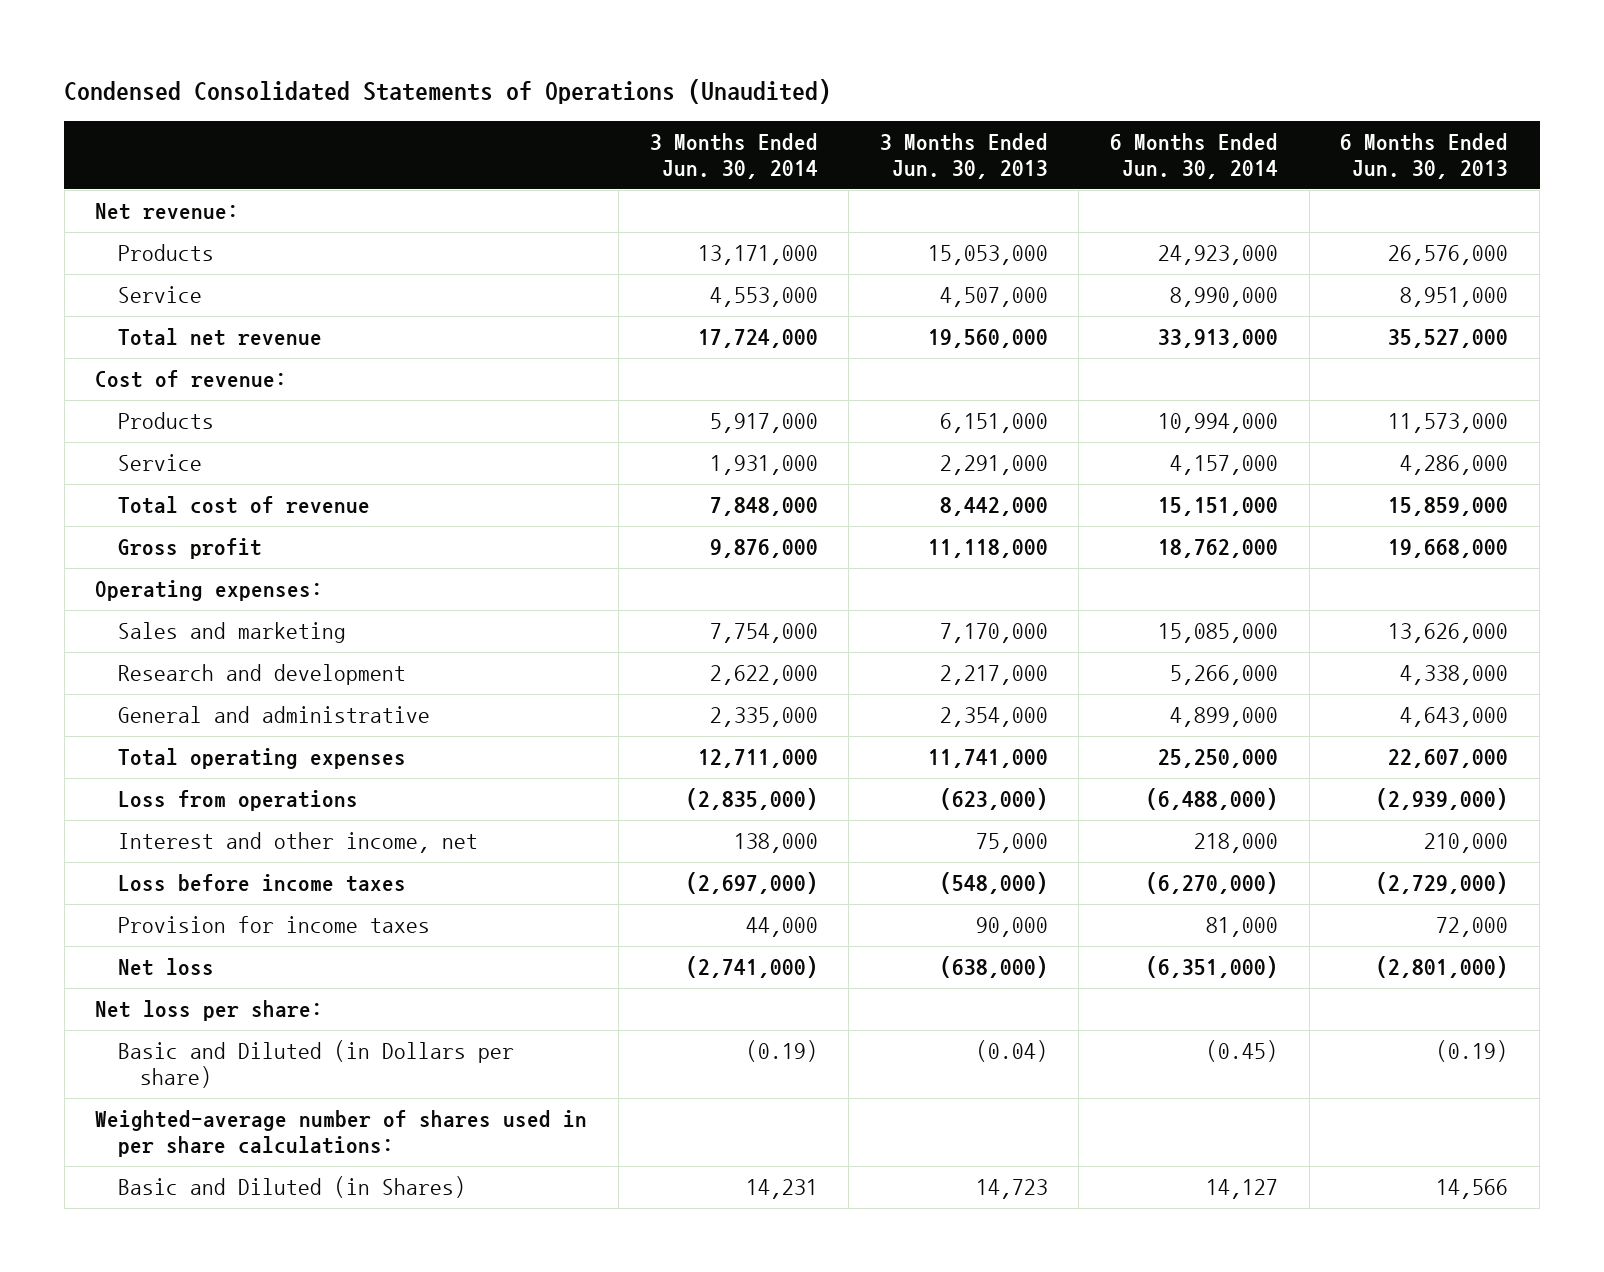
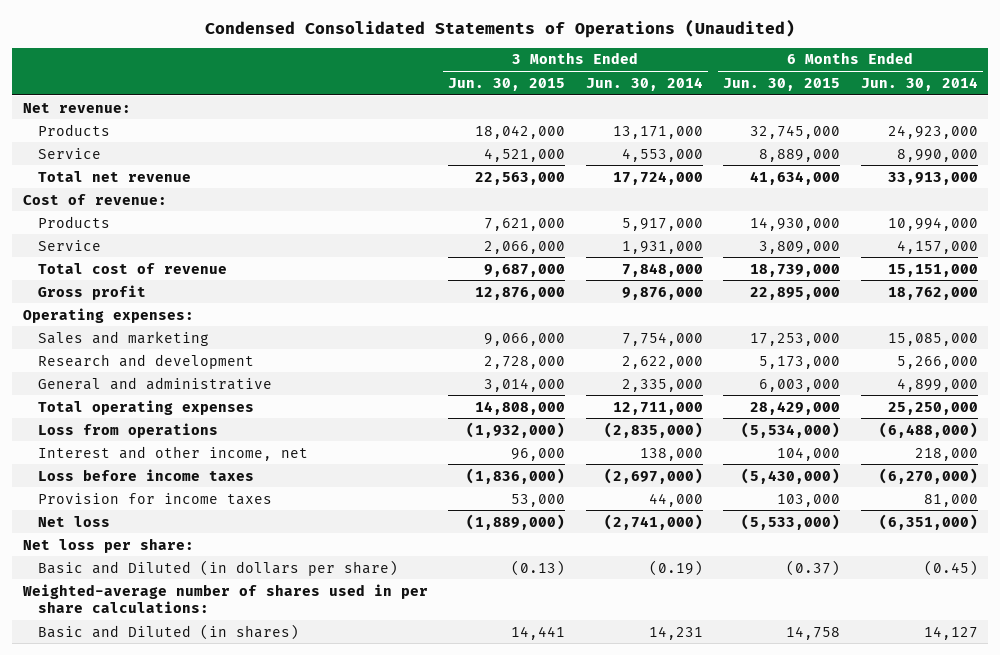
- | 3 Months Ended Jun. 30, 2014 | 3 Months Ended Jun. 30, 2013 | 6 Months Ended Jun. 30, 2014 | 6 Months Ended Jun. 30, 2013
+ | 3 Months Ended Jun. 30, 2015 | 3 Months Ended Jun. 30, 2014 | 6 Months Ended Jun. 30, 2015 | 6 Months Ended Jun. 30, 2014
- Basic and Diluted (in Dollars per share) | (0.19) | (0.04) | (0.45) | (0.19)
+ Basic and Diluted (in dollars per share) | (0.13) | (0.19) | (0.37) | (0.45)
- Basic and Diluted (in Shares) | 14,231 | 14,723 | 14,127 | 14,566
+ Basic and Diluted (in shares) | 14,441 | 14,231 | 14,758 | 14,127

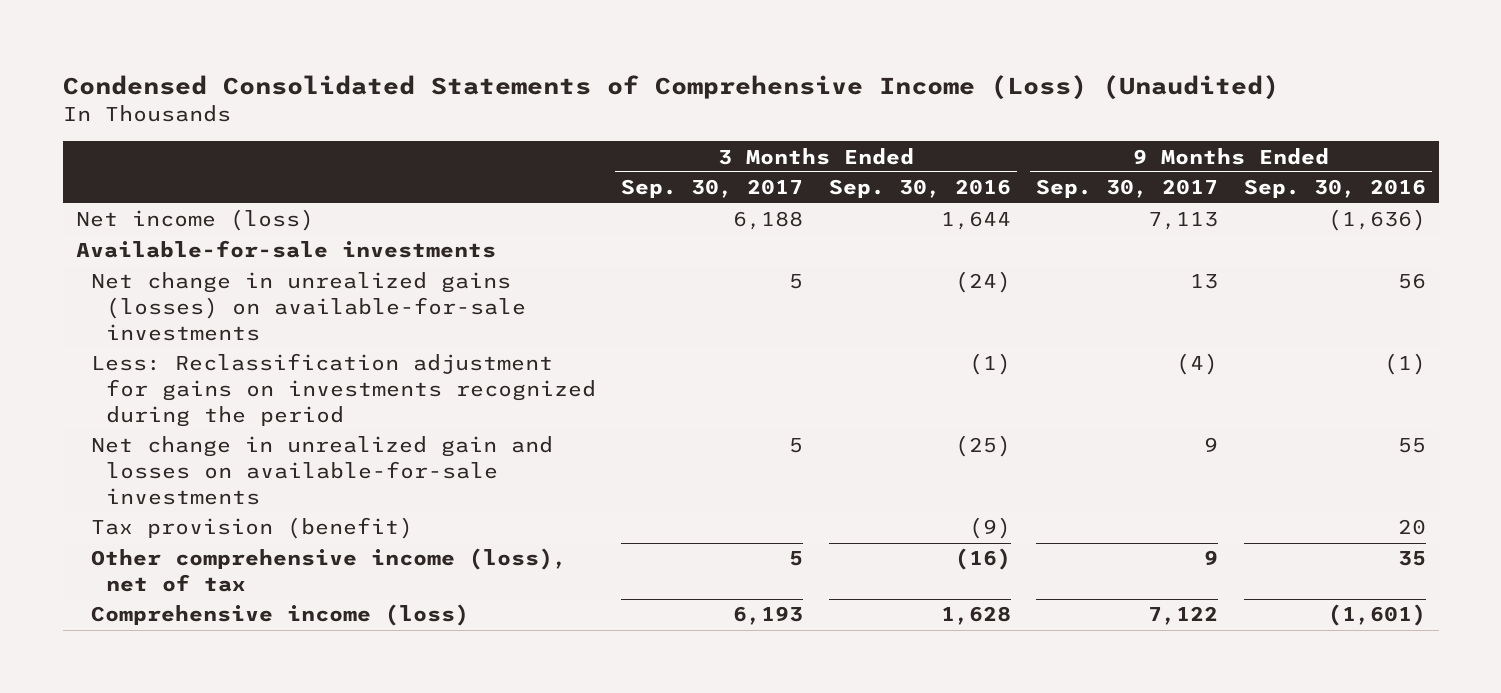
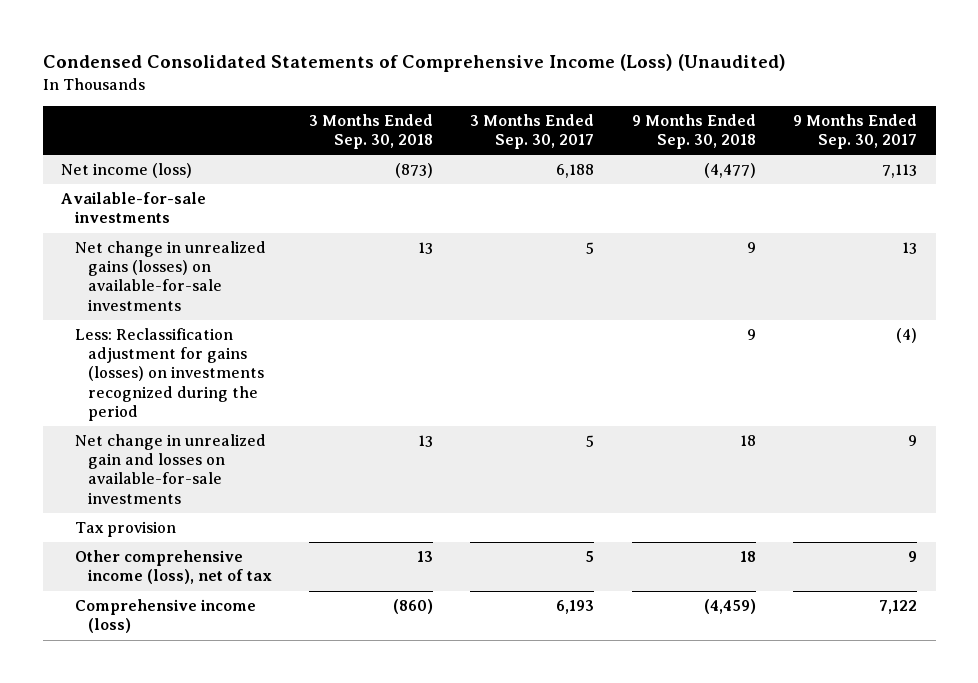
- | 3 Months Ended Sep. 30, 2017 | 3 Months Ended Sep. 30, 2016 | 9 Months Ended Sep. 30, 2017 | 9 Months Ended Sep. 30, 2016
+ | 3 Months Ended Sep. 30, 2018 | 3 Months Ended Sep. 30, 2017 | 9 Months Ended Sep. 30, 2018 | 9 Months Ended Sep. 30, 2017
- Less: Reclassification adjustment for gains on investments recognized during the period | | (1) | (4) | (1)
+ Less: Reclassification adjustment for gains (losses) on investments recognized during the period | | | 9 | (4)
- Tax provision (benefit) | | (9) | | 20
+ Tax provision

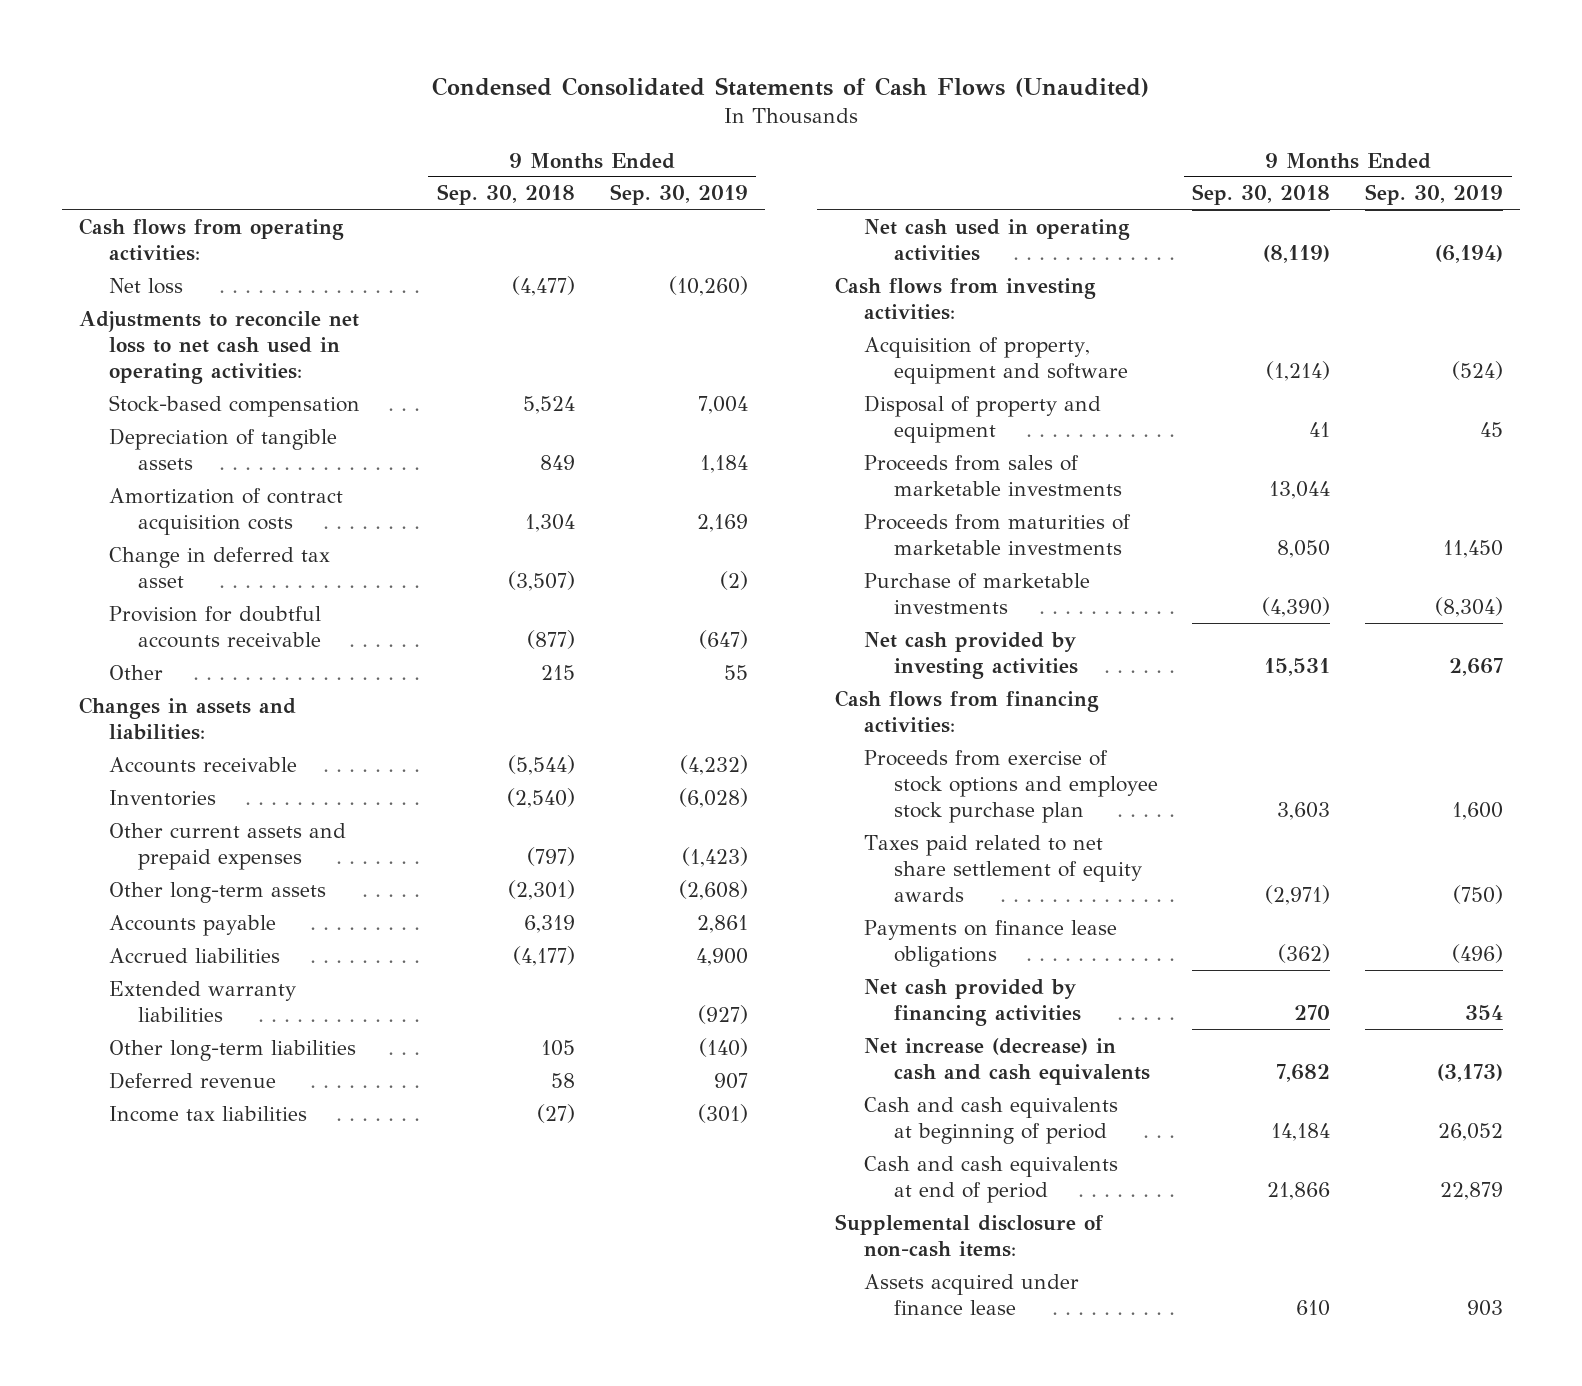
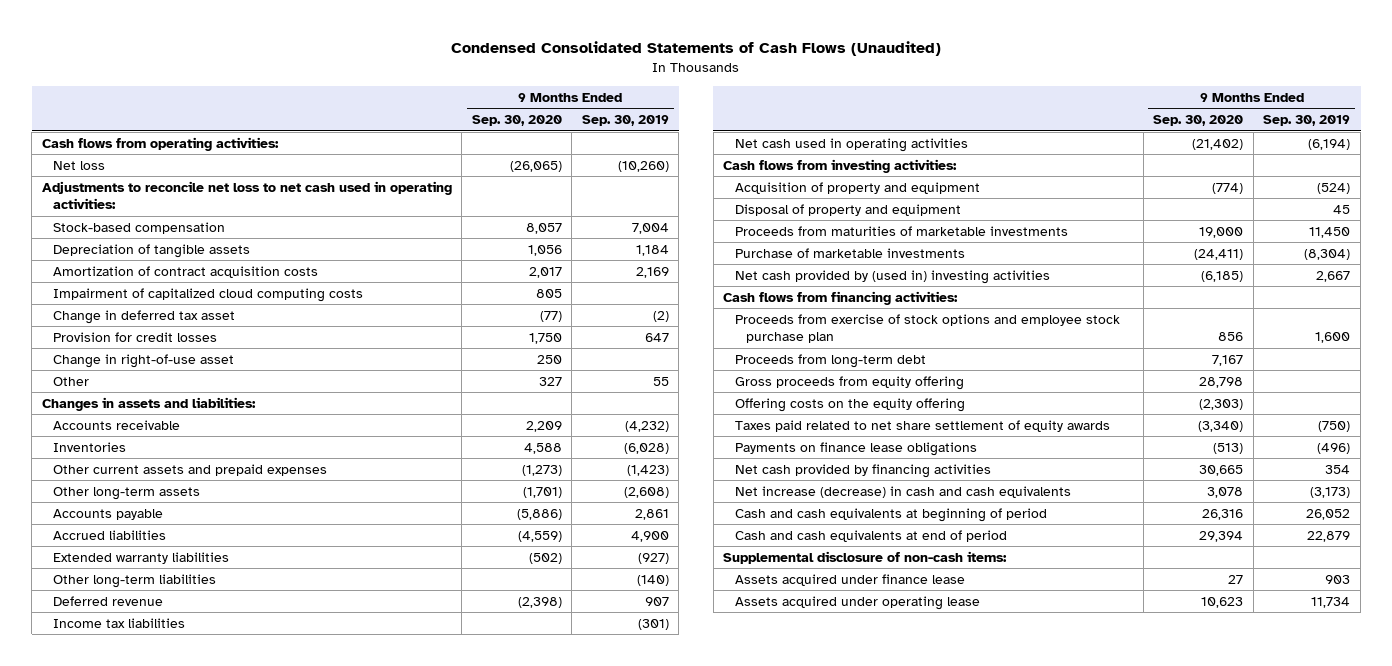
- | 9 Months Ended Sep. 30, 2018 | 9 Months Ended Sep. 30, 2019
+ | 9 Months Ended Sep. 30, 2020 | 9 Months Ended Sep. 30, 2019
+ Impairment of capitalized cloud computing costs | 805 |
- Provision for doubtful accounts receivable | (877) | (647)
+ Provision for credit losses | 1,750 | 647
+ Change in right-of-use asset | 250 |
- Acquisition of property, equipment and software | (1,214) | (524)
+ Acquisition of property and equipment | (774) | (524)
- Proceeds from sales of marketable investments | 13,044 |
- Net cash provided by investing activities | 15,531 | 2,667
+ Net cash provided by (used in) investing activities | (6,185) | 2,667
+ Proceeds from long-term debt | 7,167 |
+ Gross proceeds from equity offering | 28,798 |
+ Offering costs on the equity offering | (2,303) |
+ Assets acquired under operating lease | 10,623 | 11,734

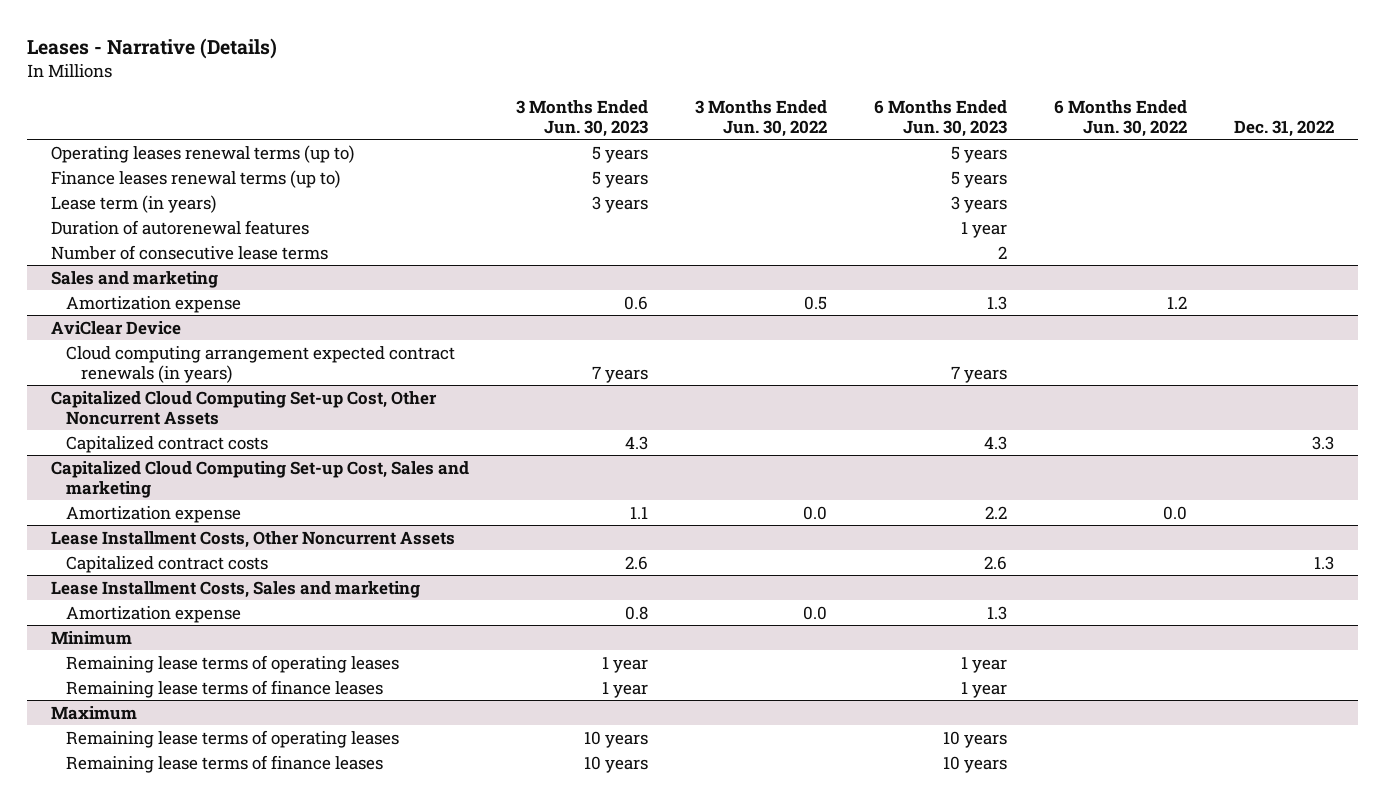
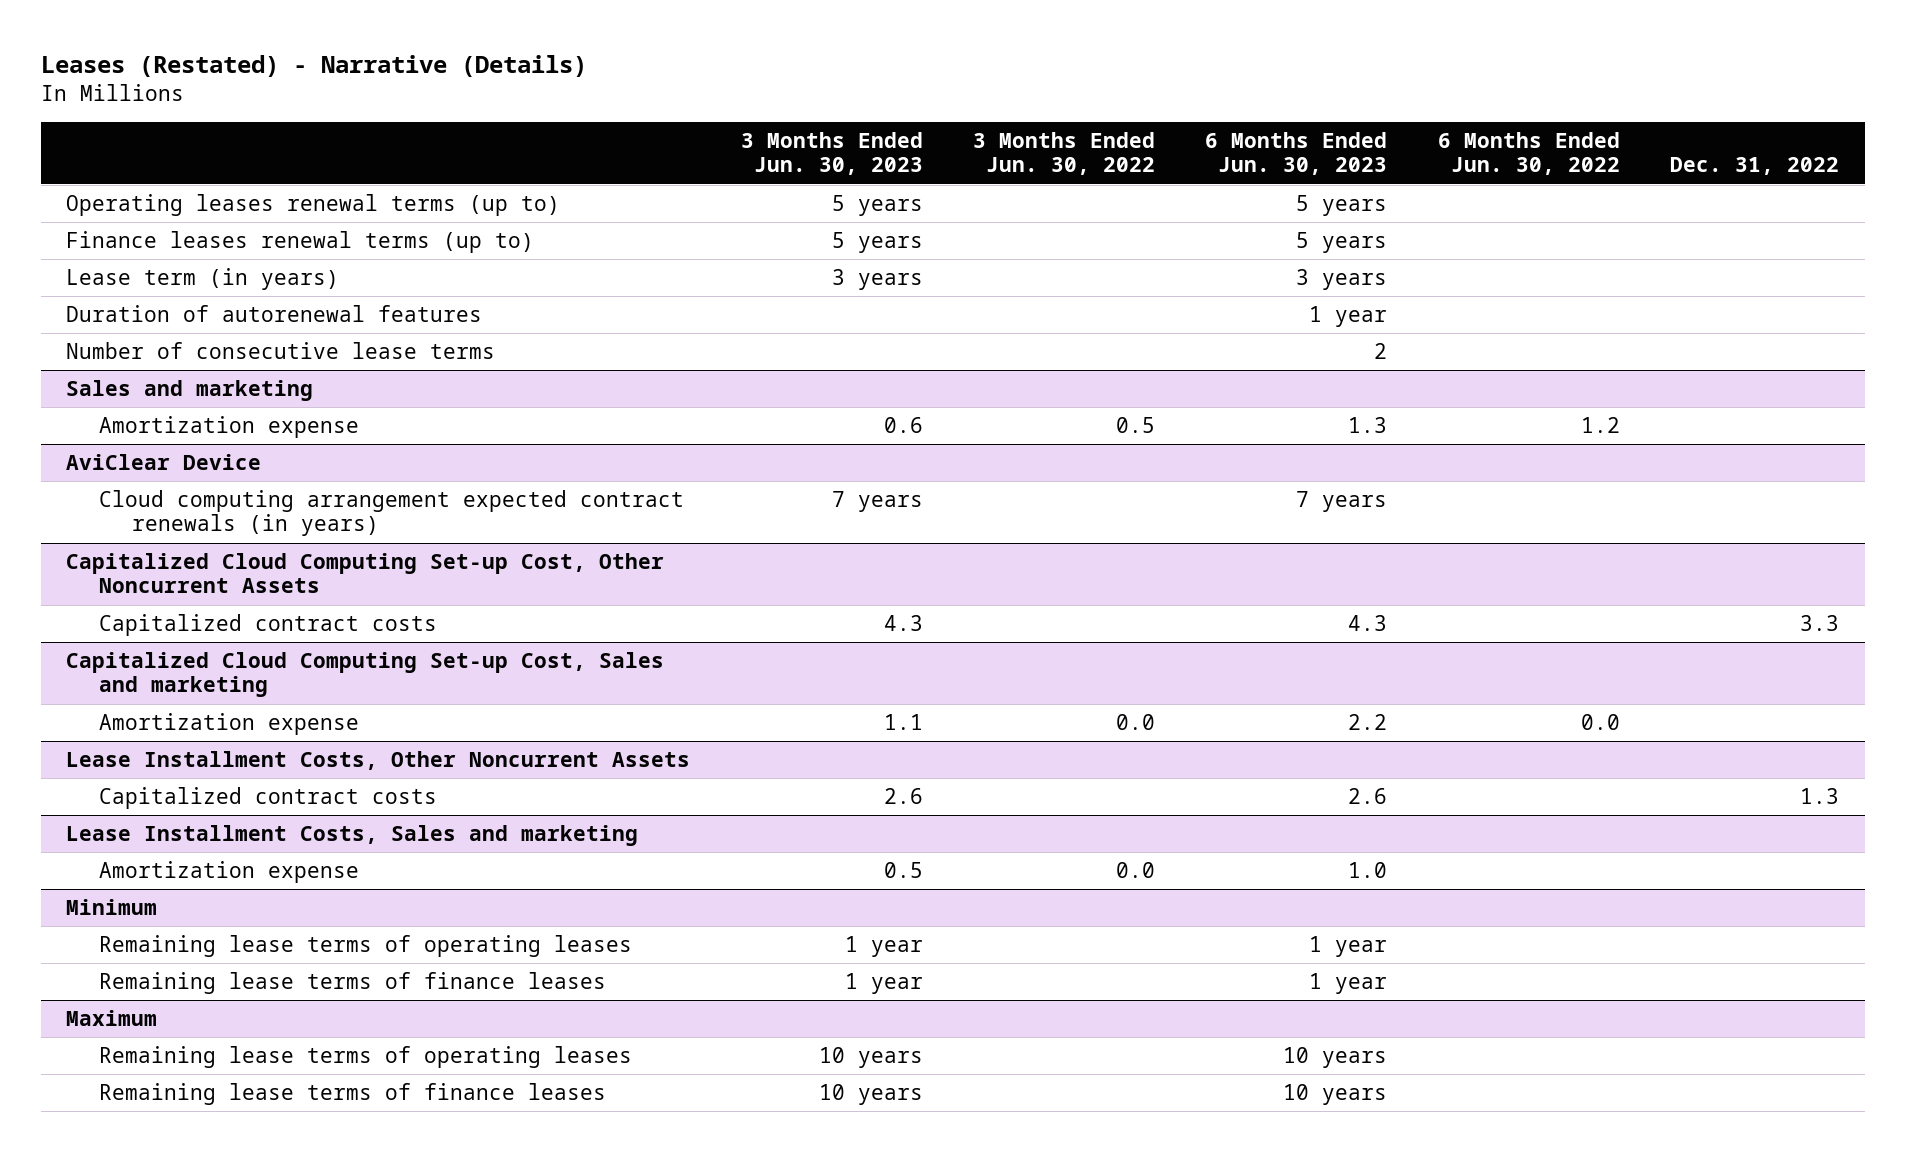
- Leases - Narrative (Details)
+ Leases (Restated) - Narrative (Details)
@ Lease Installment Costs, Sales and marketing
- Amortization expense | 0.8 | 0.0 | 1.3 | |
+ Amortization expense | 0.5 | 0.0 | 1.0 | |

